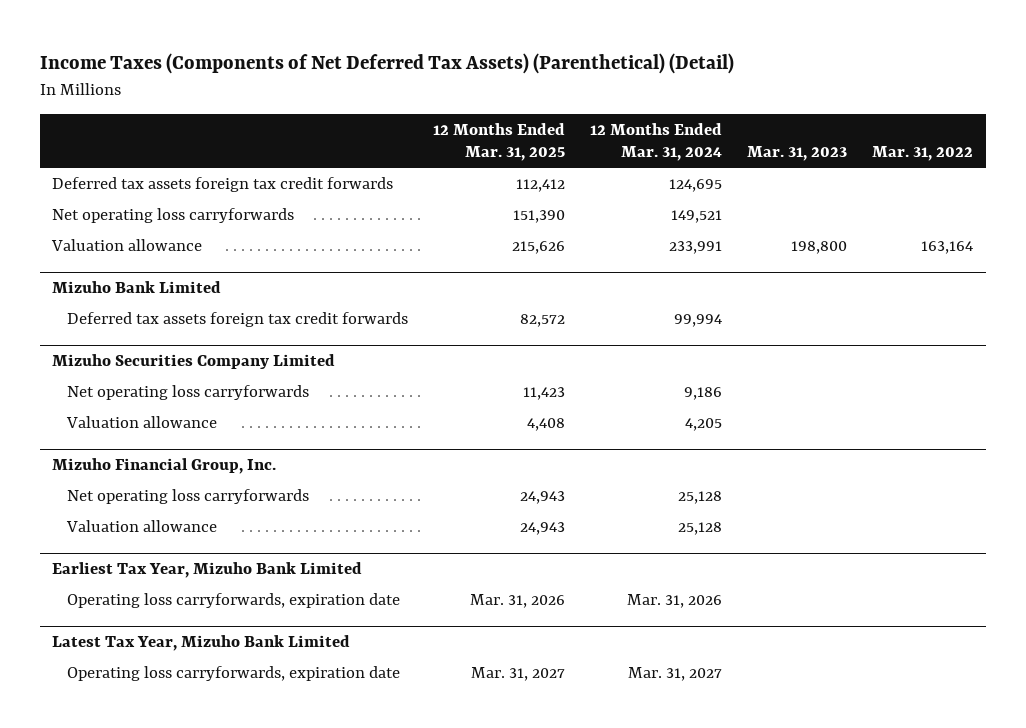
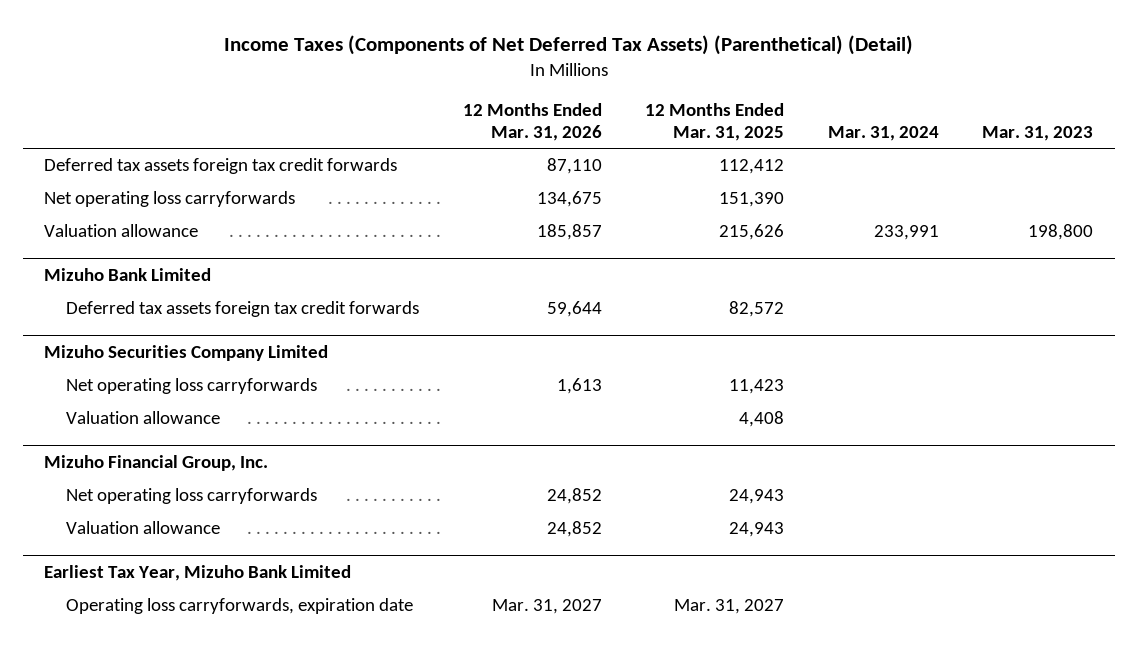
- | 12 Months Ended Mar. 31, 2025 | 12 Months Ended Mar. 31, 2024 | Mar. 31, 2023 | Mar. 31, 2022
+ | 12 Months Ended Mar. 31, 2026 | 12 Months Ended Mar. 31, 2025 | Mar. 31, 2024 | Mar. 31, 2023
@ Earliest Tax Year, Mizuho Bank Limited
- Operating loss carryforwards, expiration date | Mar. 31, 2026 | Mar. 31, 2026 | |
- Latest Tax Year, Mizuho Bank Limited

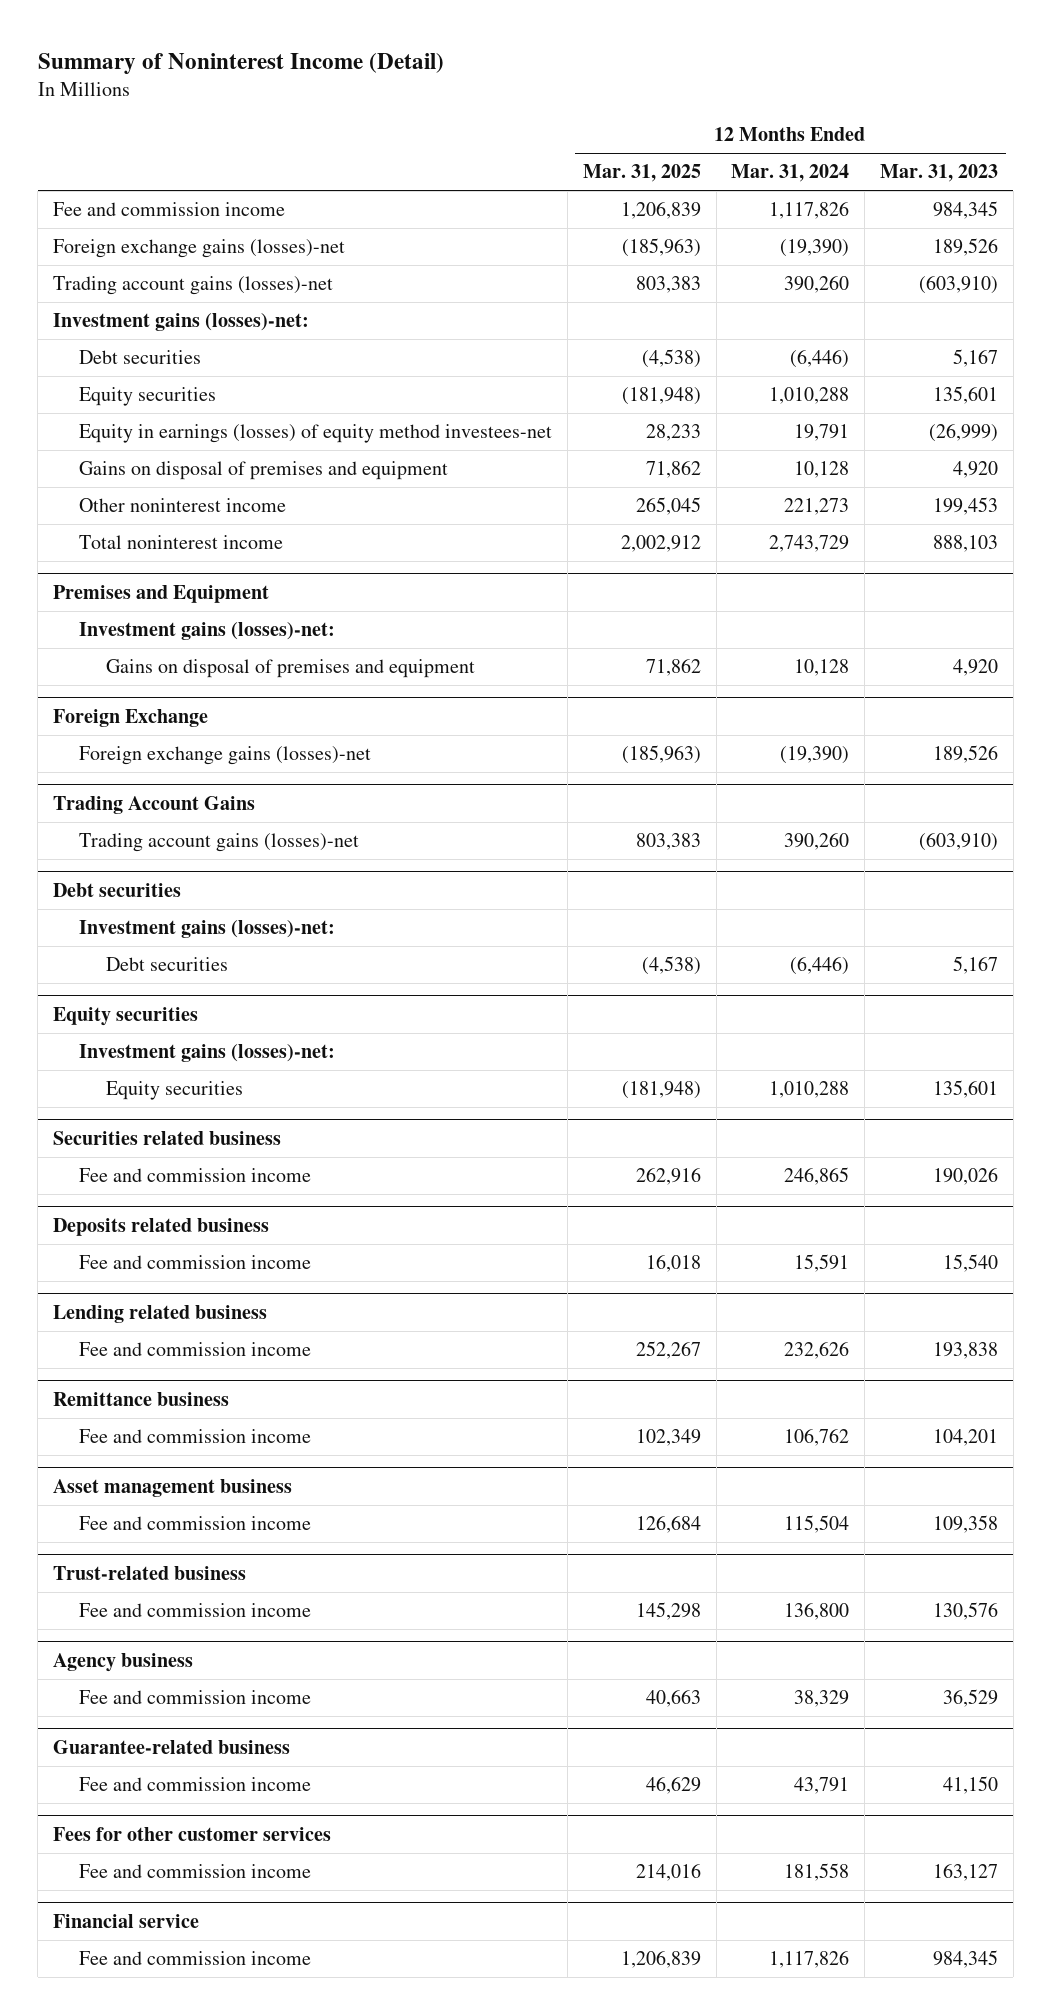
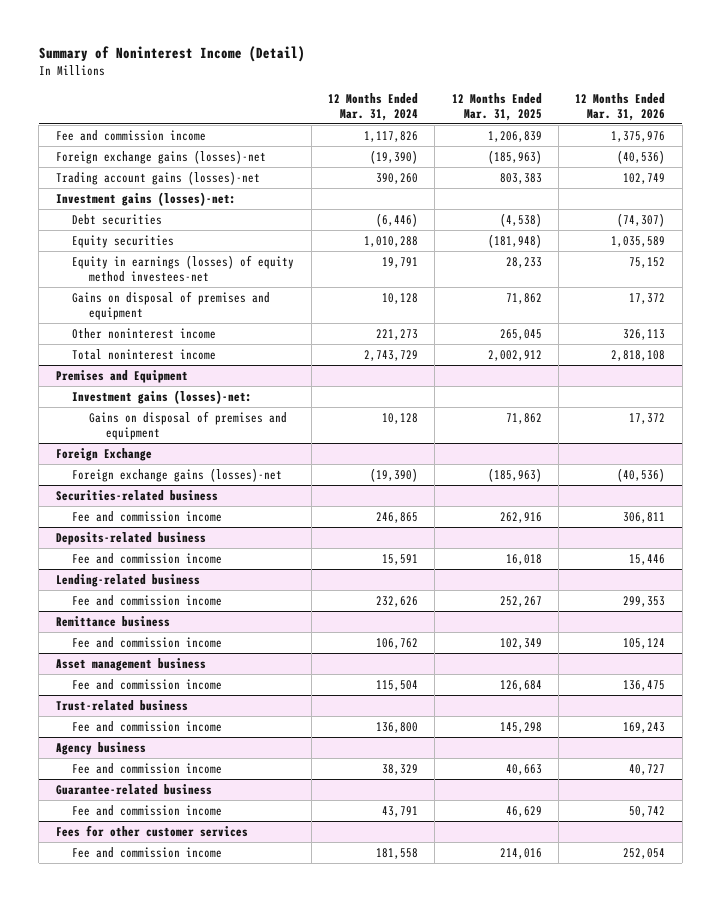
- | 12 Months Ended Mar. 31, 2025 | 12 Months Ended Mar. 31, 2024 | 12 Months Ended Mar. 31, 2023
+ | 12 Months Ended Mar. 31, 2024 | 12 Months Ended Mar. 31, 2025 | 12 Months Ended Mar. 31, 2026
- Trading Account Gains
- Trading account gains (losses)-net | 803,383 | 390,260 | (603,910)
- Debt securities
- Investment gains (losses)-net:
- Debt securities | (4,538) | (6,446) | 5,167
- Equity securities
- Investment gains (losses)-net:
- Equity securities | (181,948) | 1,010,288 | 135,601
- Securities related business
+ Securities-related business
- Deposits related business
+ Deposits-related business
- Lending related business
+ Lending-related business
- Financial service
- Fee and commission income | 1,206,839 | 1,117,826 | 984,345

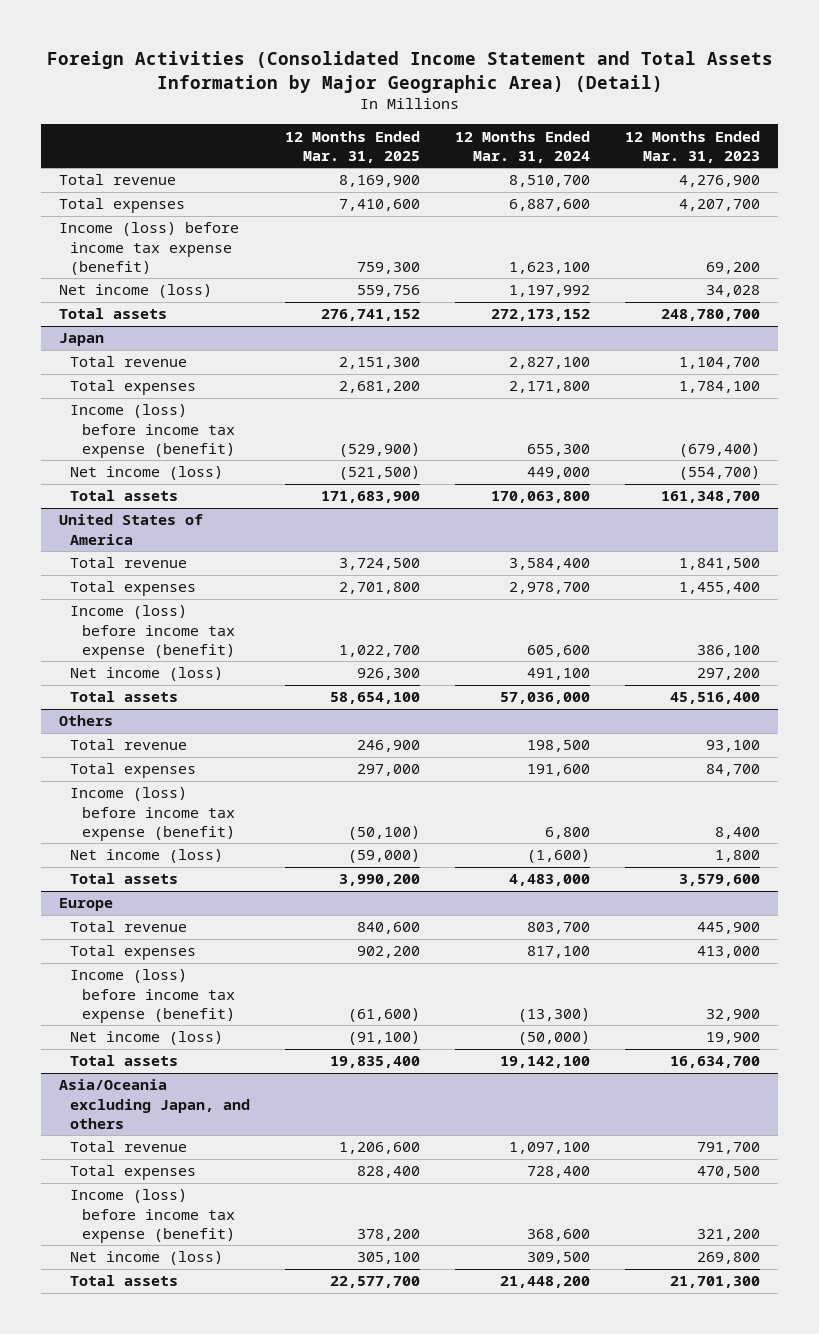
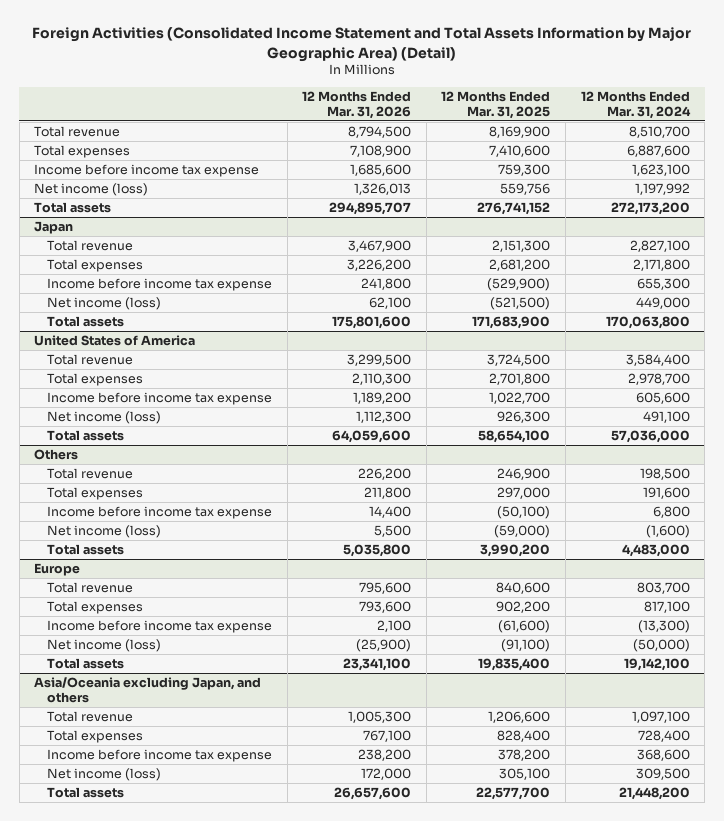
- | 12 Months Ended Mar. 31, 2025 | 12 Months Ended Mar. 31, 2024 | 12 Months Ended Mar. 31, 2023
+ | 12 Months Ended Mar. 31, 2026 | 12 Months Ended Mar. 31, 2025 | 12 Months Ended Mar. 31, 2024
- Income (loss) before income tax expense (benefit) | 759,300 | 1,623,100 | 69,200
+ Income before income tax expense | 1,685,600 | 759,300 | 1,623,100
- Total assets | 276,741,152 | 272,173,152 | 248,780,700
+ Total assets | 294,895,707 | 276,741,152 | 272,173,200
@ Japan
- Income (loss) before income tax expense (benefit) | (529,900) | 655,300 | (679,400)
+ Income before income tax expense | 241,800 | (529,900) | 655,300
@ United States of America
- Income (loss) before income tax expense (benefit) | 1,022,700 | 605,600 | 386,100
+ Income before income tax expense | 1,189,200 | 1,022,700 | 605,600
@ Others
- Income (loss) before income tax expense (benefit) | (50,100) | 6,800 | 8,400
+ Income before income tax expense | 14,400 | (50,100) | 6,800
@ Europe
- Income (loss) before income tax expense (benefit) | (61,600) | (13,300) | 32,900
+ Income before income tax expense | 2,100 | (61,600) | (13,300)
@ Asia/Oceania excluding Japan, and others
- Income (loss) before income tax expense (benefit) | 378,200 | 368,600 | 321,200
+ Income before income tax expense | 238,200 | 378,200 | 368,600

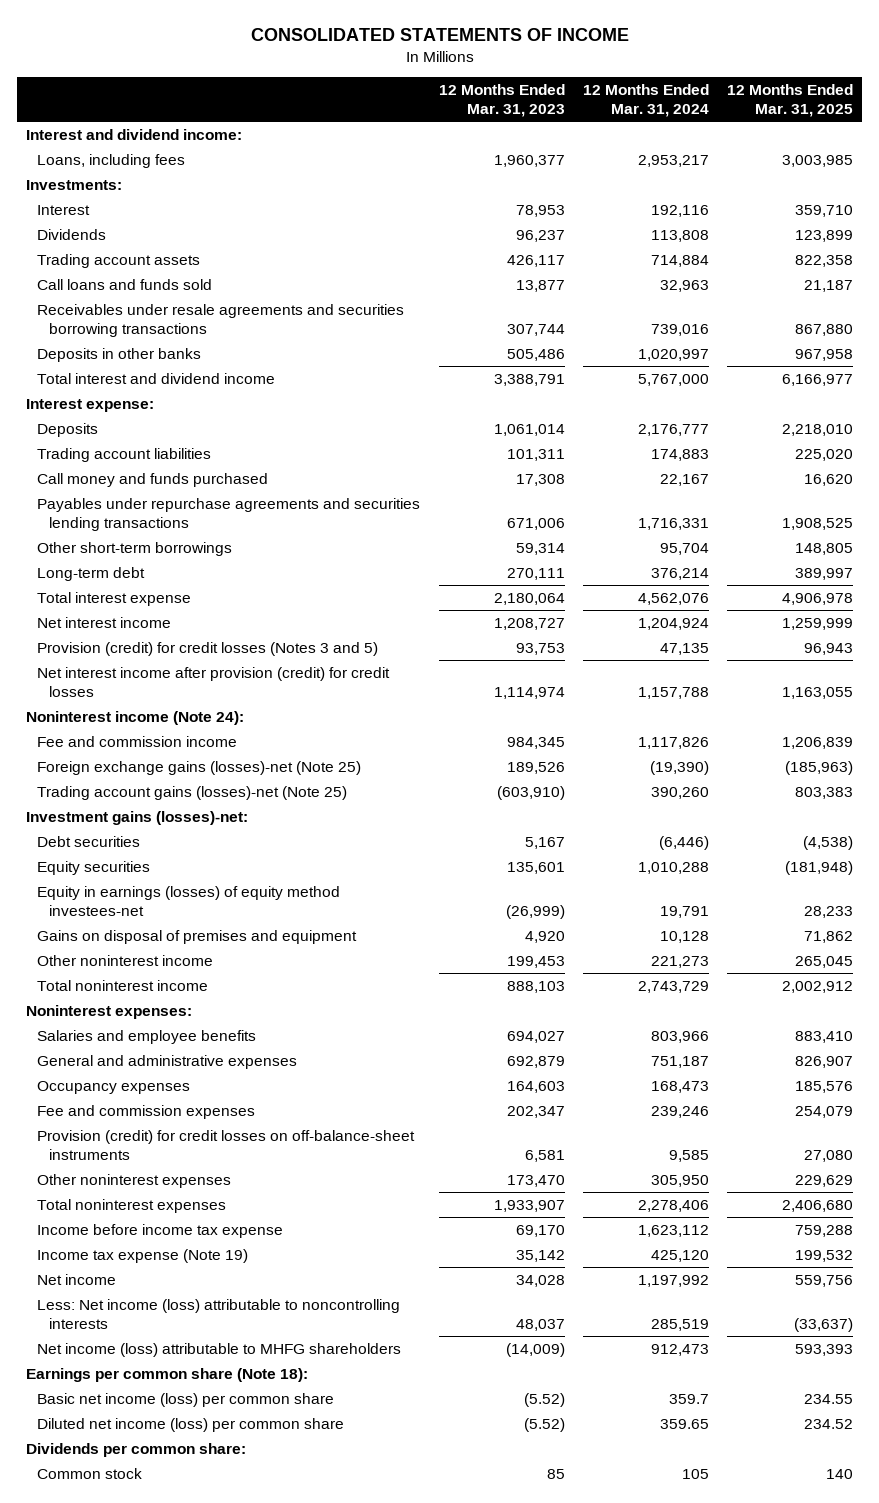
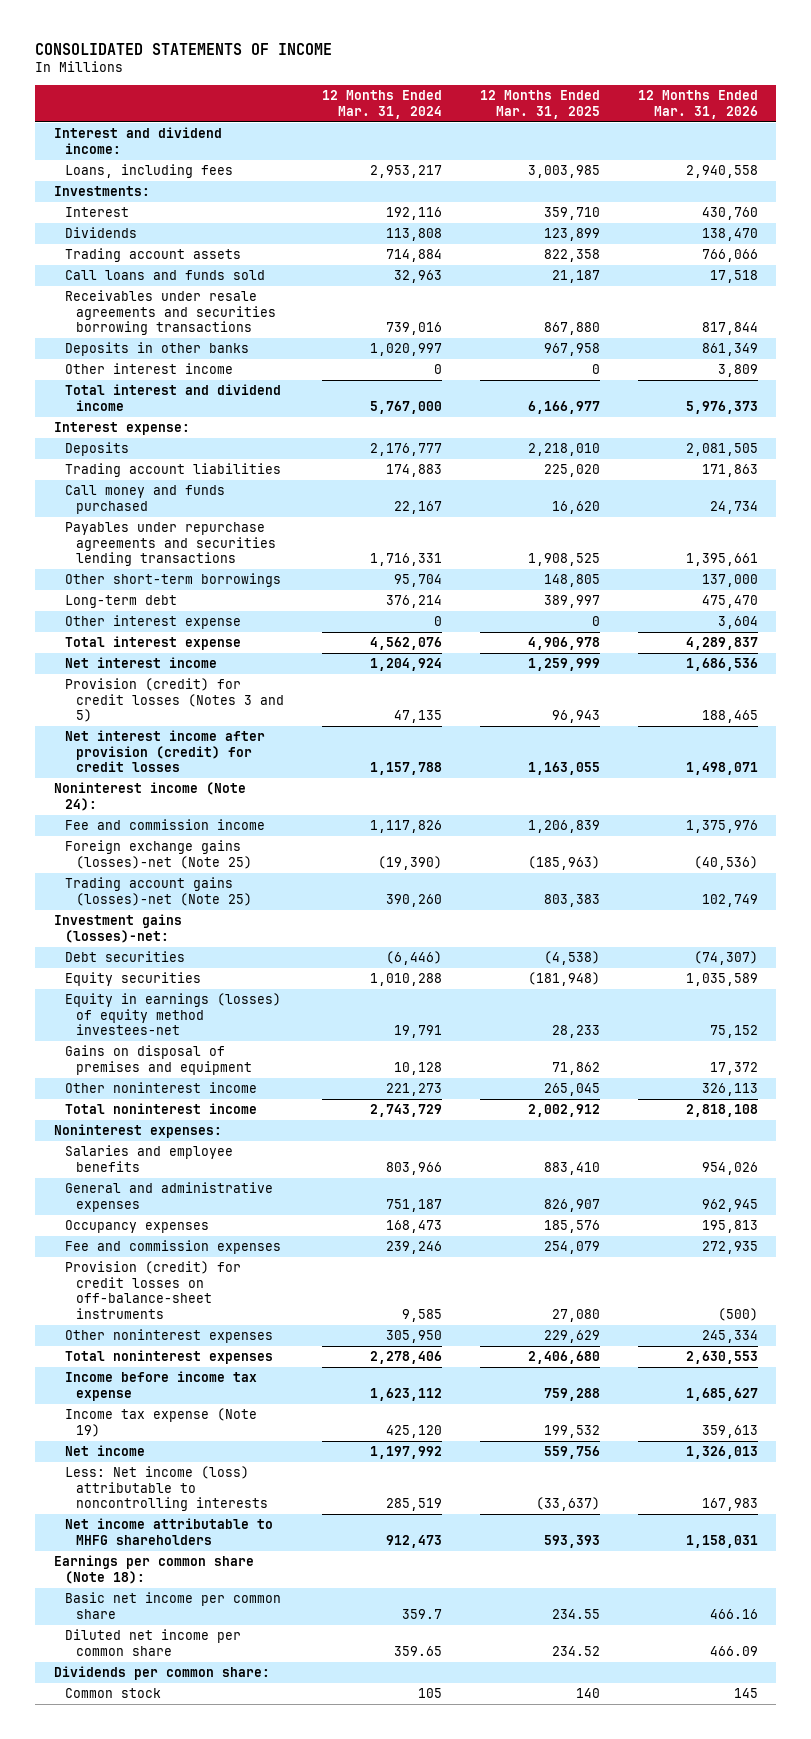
- | 12 Months Ended Mar. 31, 2023 | 12 Months Ended Mar. 31, 2024 | 12 Months Ended Mar. 31, 2025
+ | 12 Months Ended Mar. 31, 2024 | 12 Months Ended Mar. 31, 2025 | 12 Months Ended Mar. 31, 2026
+ Other interest income | 0 | 0 | 3,809
+ Other interest expense | 0 | 0 | 3,604
- Net income (loss) attributable to MHFG shareholders | (14,009) | 912,473 | 593,393
+ Net income attributable to MHFG shareholders | 912,473 | 593,393 | 1,158,031
- Basic net income (loss) per common share | (5.52) | 359.7 | 234.55
- Diluted net income (loss) per common share | (5.52) | 359.65 | 234.52
+ Basic net income per common share | 359.7 | 234.55 | 466.16
+ Diluted net income per common share | 359.65 | 234.52 | 466.09

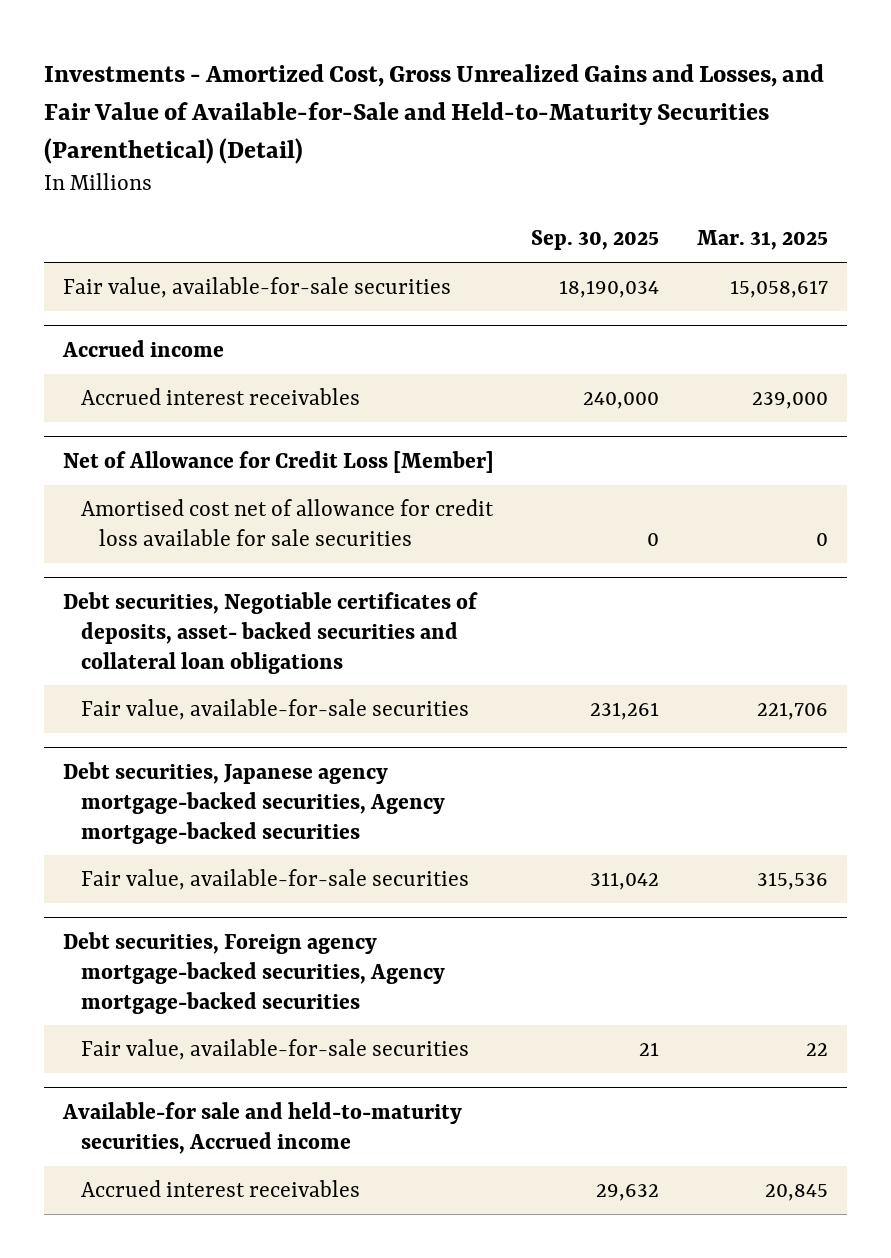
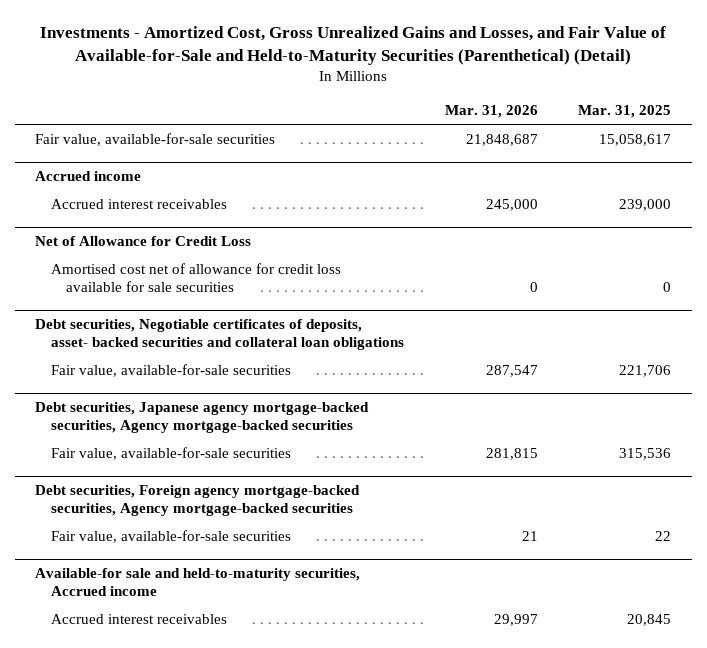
- | Sep. 30, 2025 | Mar. 31, 2025
+ | Mar. 31, 2026 | Mar. 31, 2025
- Net of Allowance for Credit Loss [Member]
+ Net of Allowance for Credit Loss

